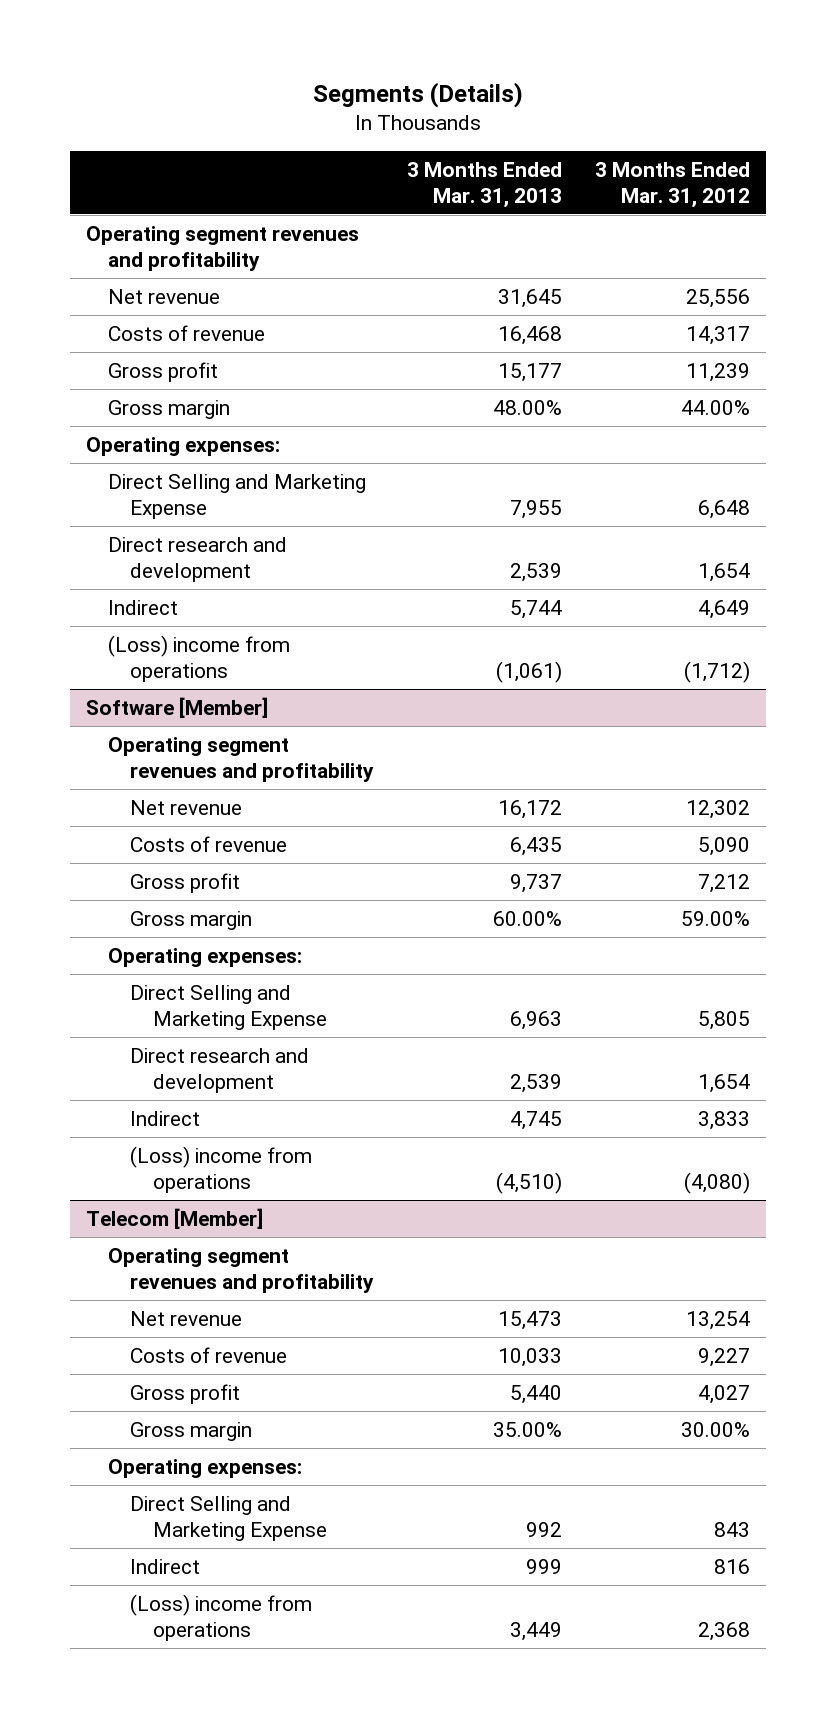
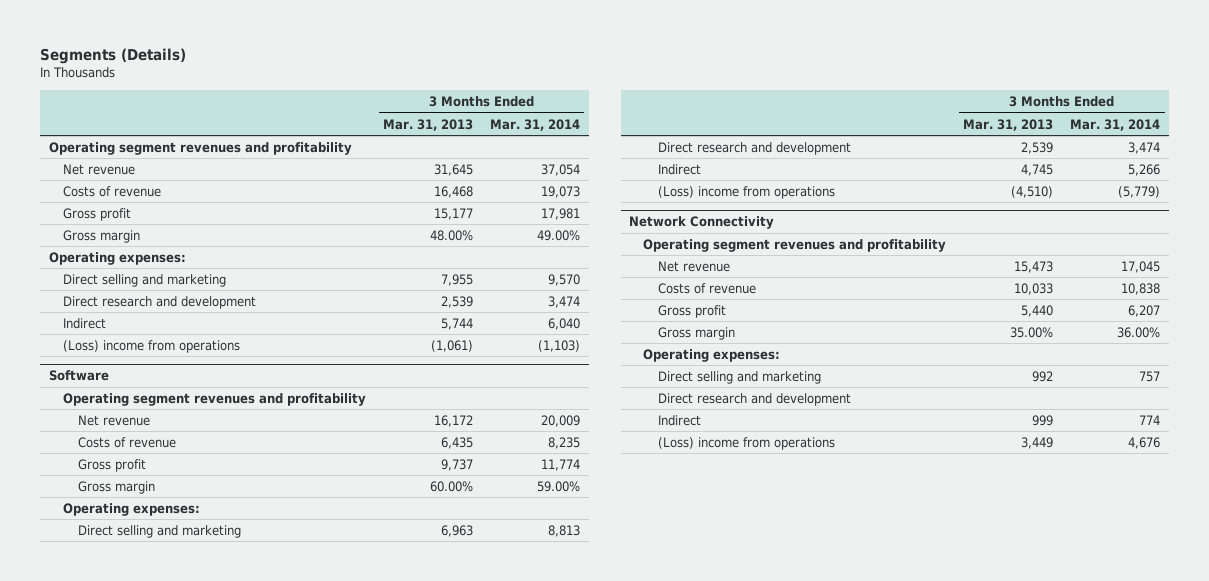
- | 3 Months Ended Mar. 31, 2013 | 3 Months Ended Mar. 31, 2012
+ | 3 Months Ended Mar. 31, 2013 | 3 Months Ended Mar. 31, 2014
- Direct Selling and Marketing Expense | 7,955 | 6,648
+ Direct selling and marketing | 7,955 | 9,570
- Software [Member]
+ Software
- Direct Selling and Marketing Expense | 6,963 | 5,805
+ Direct selling and marketing | 6,963 | 8,813
- Telecom [Member]
+ Network Connectivity
- Direct Selling and Marketing Expense | 992 | 843
+ Direct selling and marketing | 992 | 757
+ Direct research and development

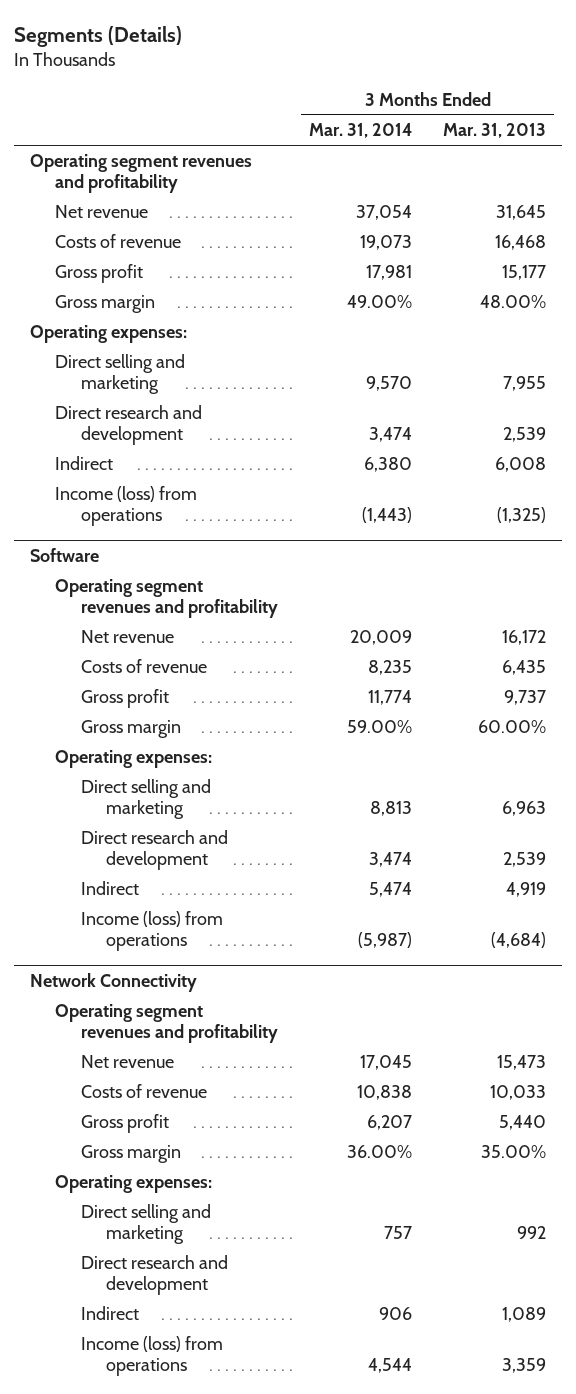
- | 3 Months Ended Mar. 31, 2013 | 3 Months Ended Mar. 31, 2014
+ | 3 Months Ended Mar. 31, 2014 | 3 Months Ended Mar. 31, 2013
- Indirect | 5,744 | 6,040
- (Loss) income from operations | (1,061) | (1,103)
+ Indirect | 6,380 | 6,008
+ Income (loss) from operations | (1,443) | (1,325)
@ Software
- Indirect | 4,745 | 5,266
- (Loss) income from operations | (4,510) | (5,779)
+ Indirect | 5,474 | 4,919
+ Income (loss) from operations | (5,987) | (4,684)
@ Network Connectivity
- Indirect | 999 | 774
- (Loss) income from operations | 3,449 | 4,676
+ Indirect | 906 | 1,089
+ Income (loss) from operations | 4,544 | 3,359

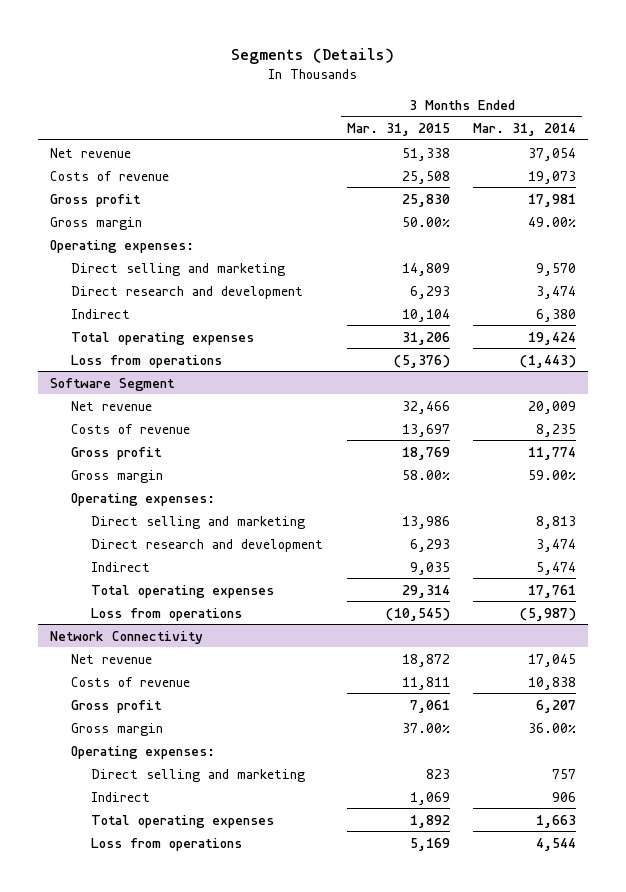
- | 3 Months Ended Mar. 31, 2014 | 3 Months Ended Mar. 31, 2013
+ | 3 Months Ended Mar. 31, 2015 | 3 Months Ended Mar. 31, 2014
- Operating segment revenues and profitability
- Income (loss) from operations | (1,443) | (1,325)
- Software
- Operating segment revenues and profitability
+ Total operating expenses | 31,206 | 19,424
+ Loss from operations | (5,376) | (1,443)
+ Software Segment
- Income (loss) from operations | (5,987) | (4,684)
+ Total operating expenses | 29,314 | 17,761
+ Loss from operations | (10,545) | (5,987)
@ Network Connectivity
- Operating segment revenues and profitability
- Direct research and development
- Income (loss) from operations | 4,544 | 3,359
+ Total operating expenses | 1,892 | 1,663
+ Loss from operations | 5,169 | 4,544

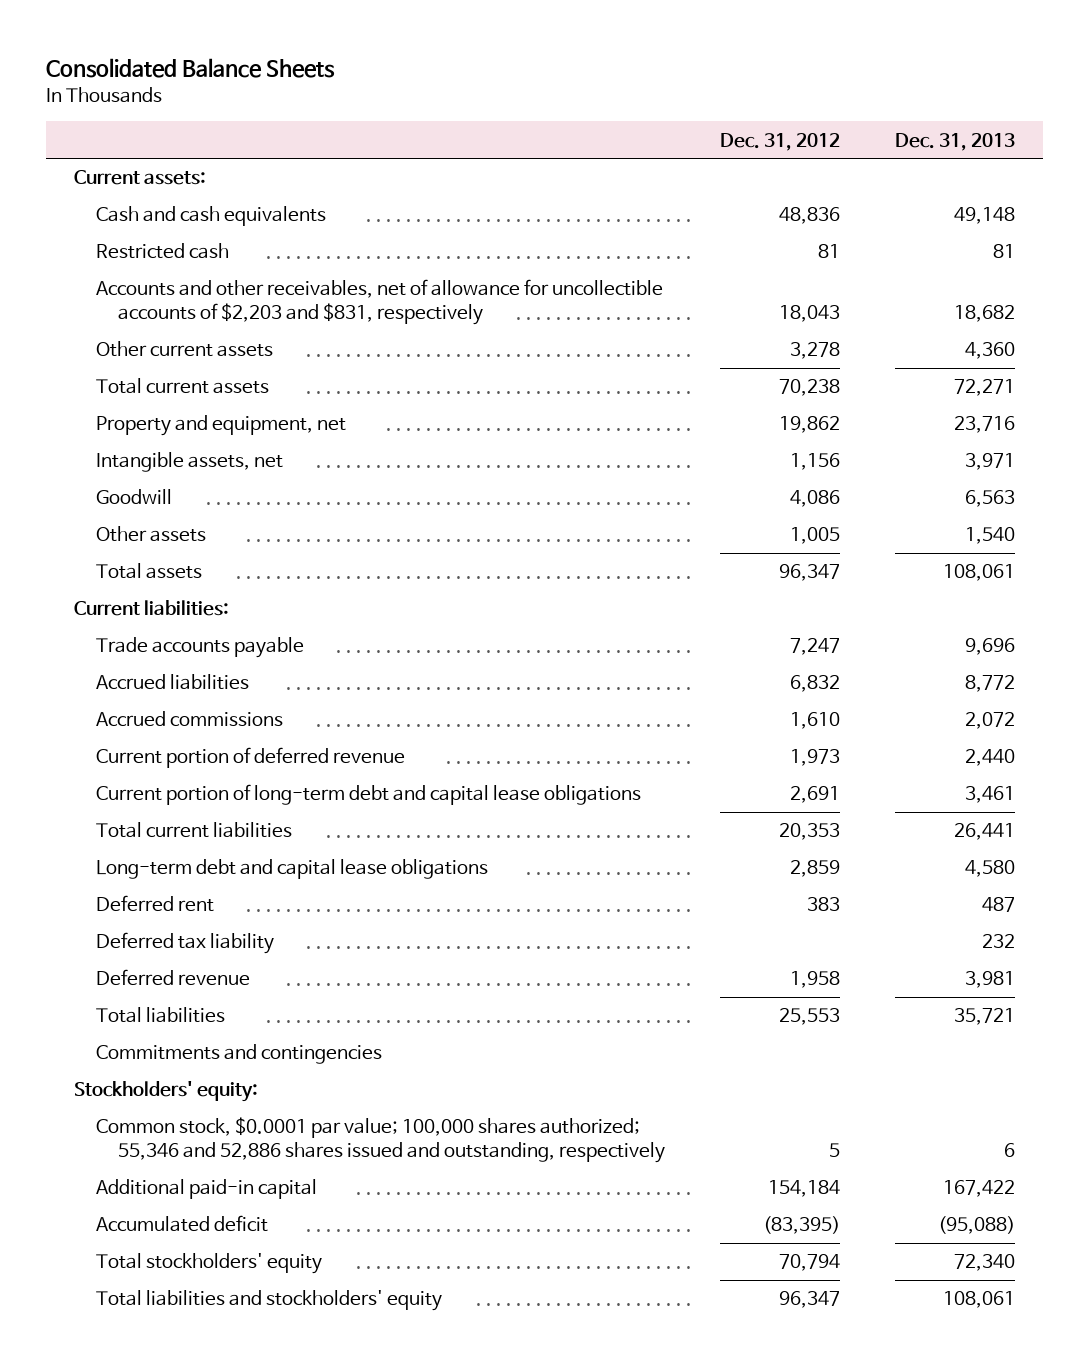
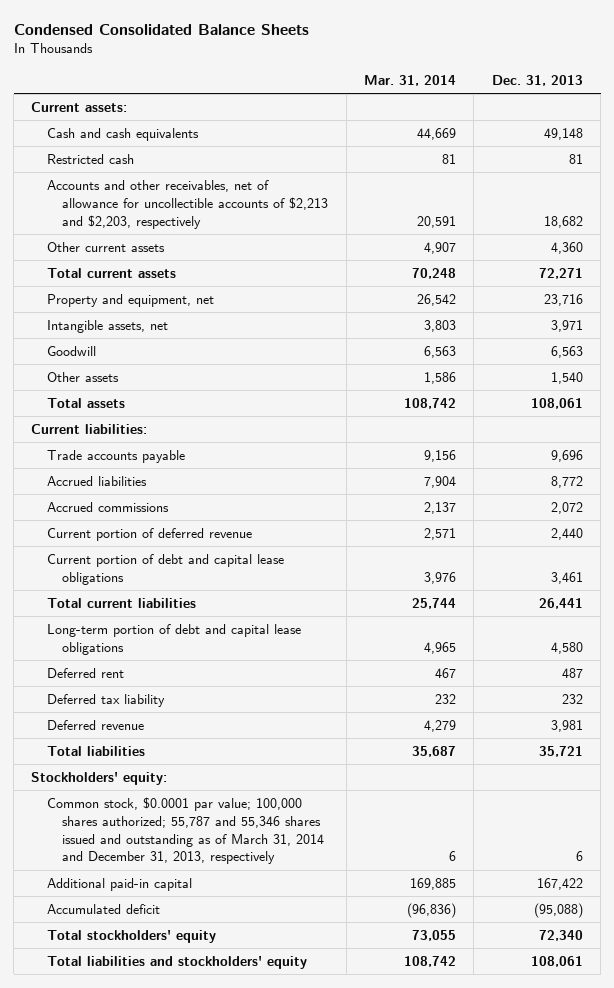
- Consolidated Balance Sheets
+ Condensed Consolidated Balance Sheets
- | Dec. 31, 2012 | Dec. 31, 2013
+ | Mar. 31, 2014 | Dec. 31, 2013
- Accounts and other receivables, net of allowance for uncollectible accounts of $2,203 and $831, respectively | 18,043 | 18,682
+ Accounts and other receivables, net of allowance for uncollectible accounts of $2,213 and $2,203, respectively | 20,591 | 18,682
- Current portion of long-term debt and capital lease obligations | 2,691 | 3,461
+ Current portion of debt and capital lease obligations | 3,976 | 3,461
- Long-term debt and capital lease obligations | 2,859 | 4,580
+ Long-term portion of debt and capital lease obligations | 4,965 | 4,580
- Commitments and contingencies
- Common stock, $0.0001 par value; 100,000 shares authorized; 55,346 and 52,886 shares issued and outstanding, respectively | 5 | 6
+ Common stock, $0.0001 par value; 100,000 shares authorized; 55,787 and 55,346 shares issued and outstanding as of March 31, 2014 and December 31, 2013, respectively | 6 | 6

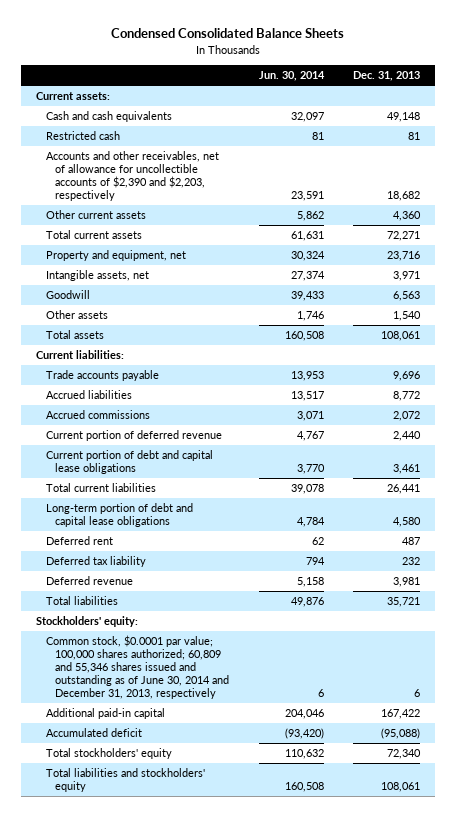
- | Mar. 31, 2014 | Dec. 31, 2013
+ | Jun. 30, 2014 | Dec. 31, 2013
- Accounts and other receivables, net of allowance for uncollectible accounts of $2,213 and $2,203, respectively | 20,591 | 18,682
+ Accounts and other receivables, net of allowance for uncollectible accounts of $2,390 and $2,203, respectively | 23,591 | 18,682
- Common stock, $0.0001 par value; 100,000 shares authorized; 55,787 and 55,346 shares issued and outstanding as of March 31, 2014 and December 31, 2013, respectively | 6 | 6
+ Common stock, $0.0001 par value; 100,000 shares authorized; 60,809 and 55,346 shares issued and outstanding as of June 30, 2014 and December 31, 2013, respectively | 6 | 6

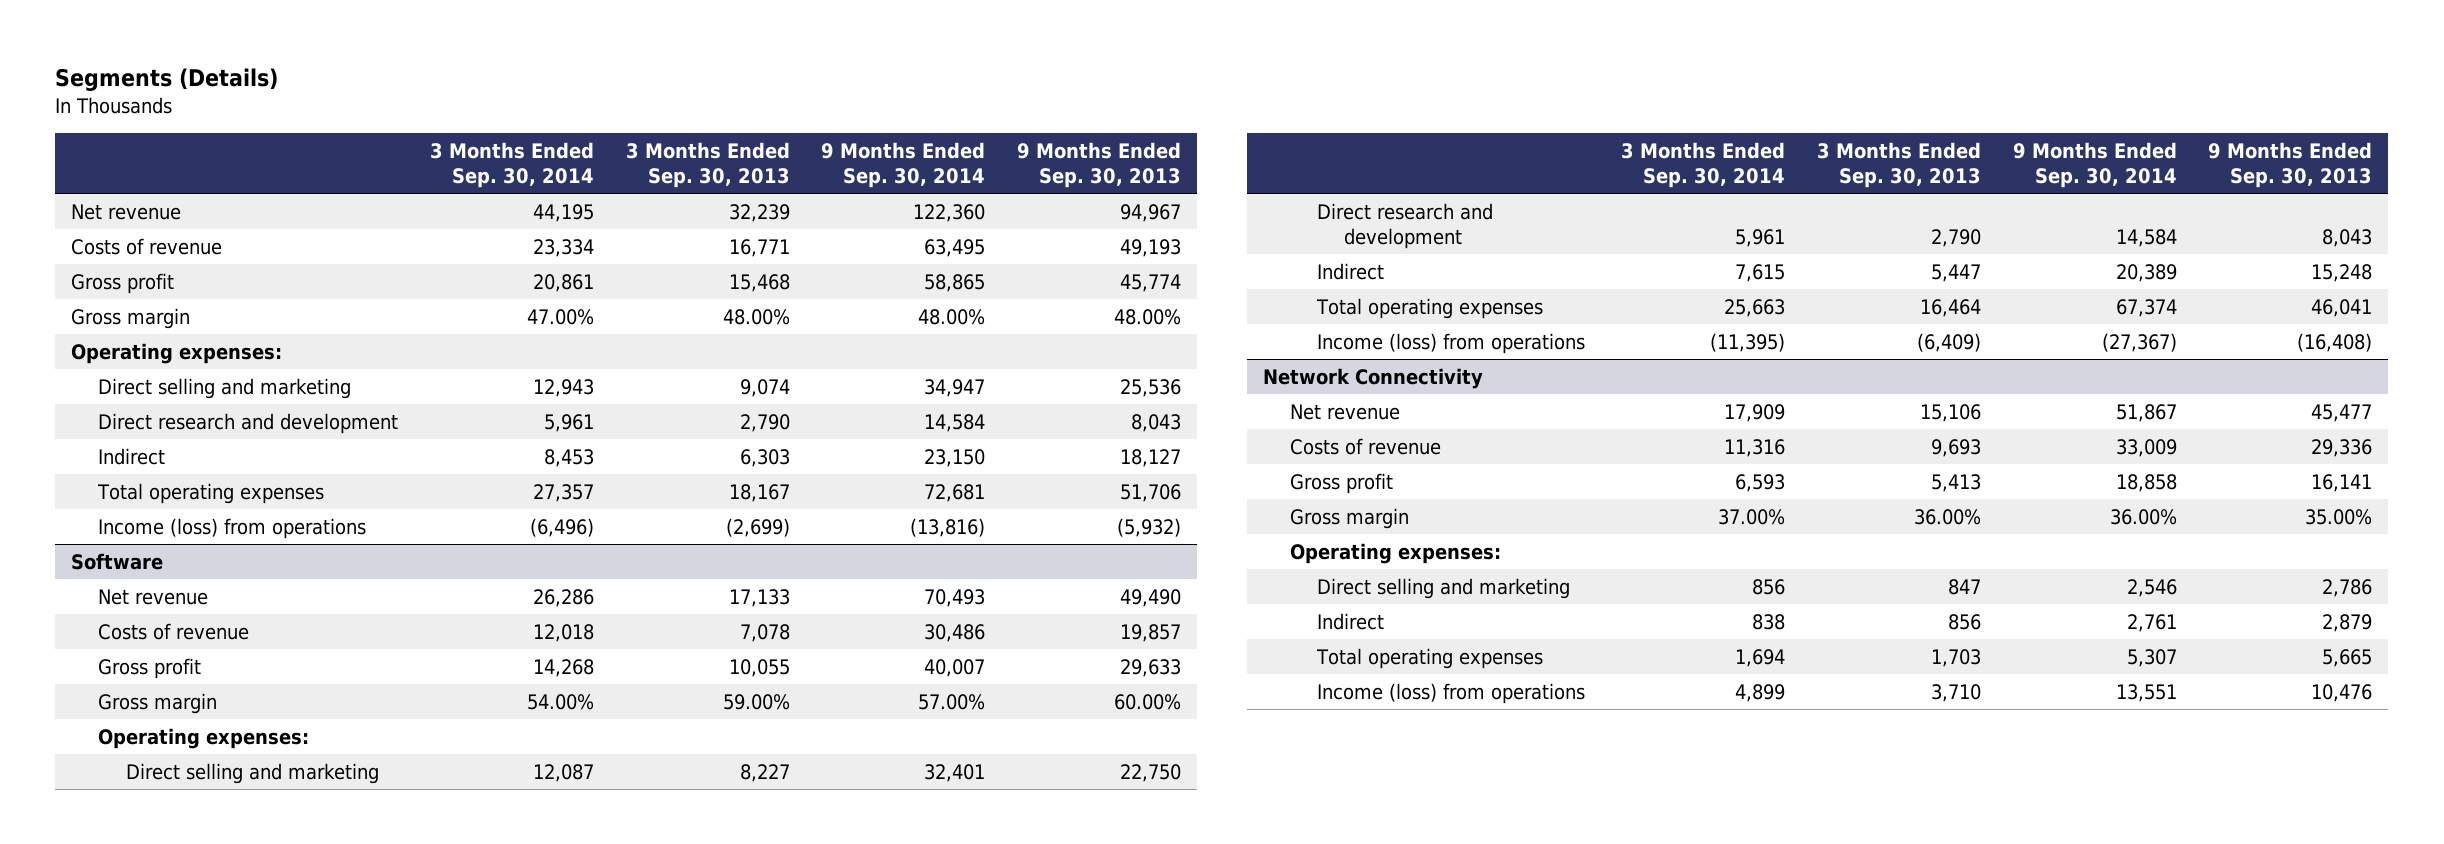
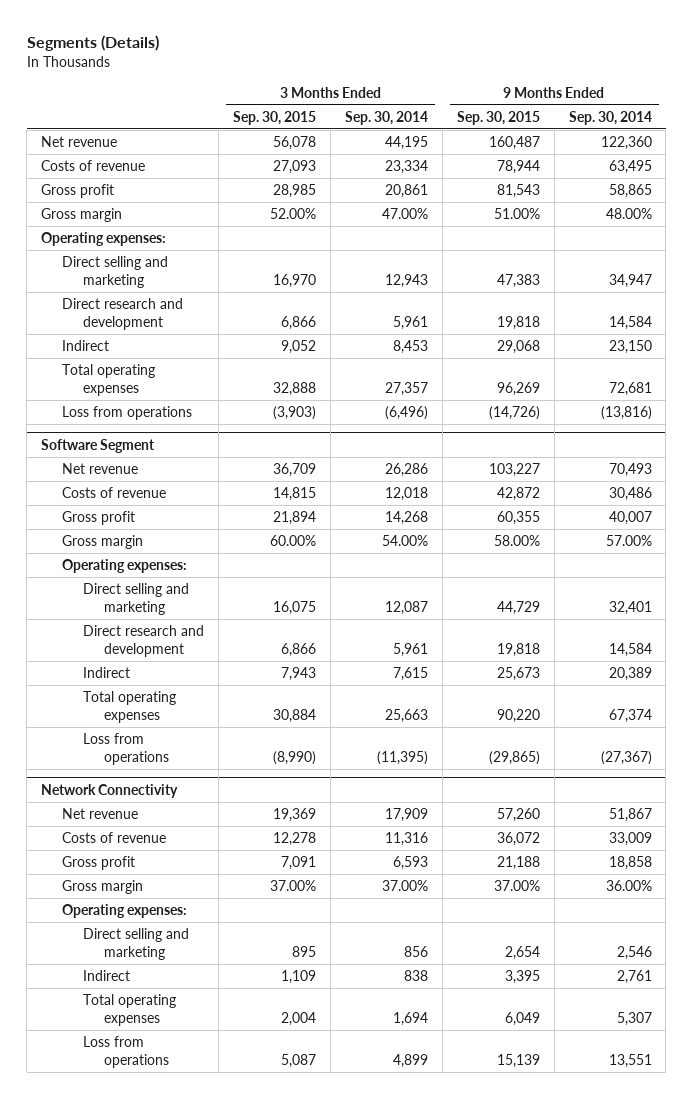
- | 3 Months Ended Sep. 30, 2014 | 3 Months Ended Sep. 30, 2013 | 9 Months Ended Sep. 30, 2014 | 9 Months Ended Sep. 30, 2013
+ | 3 Months Ended Sep. 30, 2015 | 3 Months Ended Sep. 30, 2014 | 9 Months Ended Sep. 30, 2015 | 9 Months Ended Sep. 30, 2014
- Income (loss) from operations | (6,496) | (2,699) | (13,816) | (5,932)
- Software
+ Loss from operations | (3,903) | (6,496) | (14,726) | (13,816)
+ Software Segment
- Income (loss) from operations | (11,395) | (6,409) | (27,367) | (16,408)
+ Loss from operations | (8,990) | (11,395) | (29,865) | (27,367)
@ Network Connectivity
- Income (loss) from operations | 4,899 | 3,710 | 13,551 | 10,476
+ Loss from operations | 5,087 | 4,899 | 15,139 | 13,551

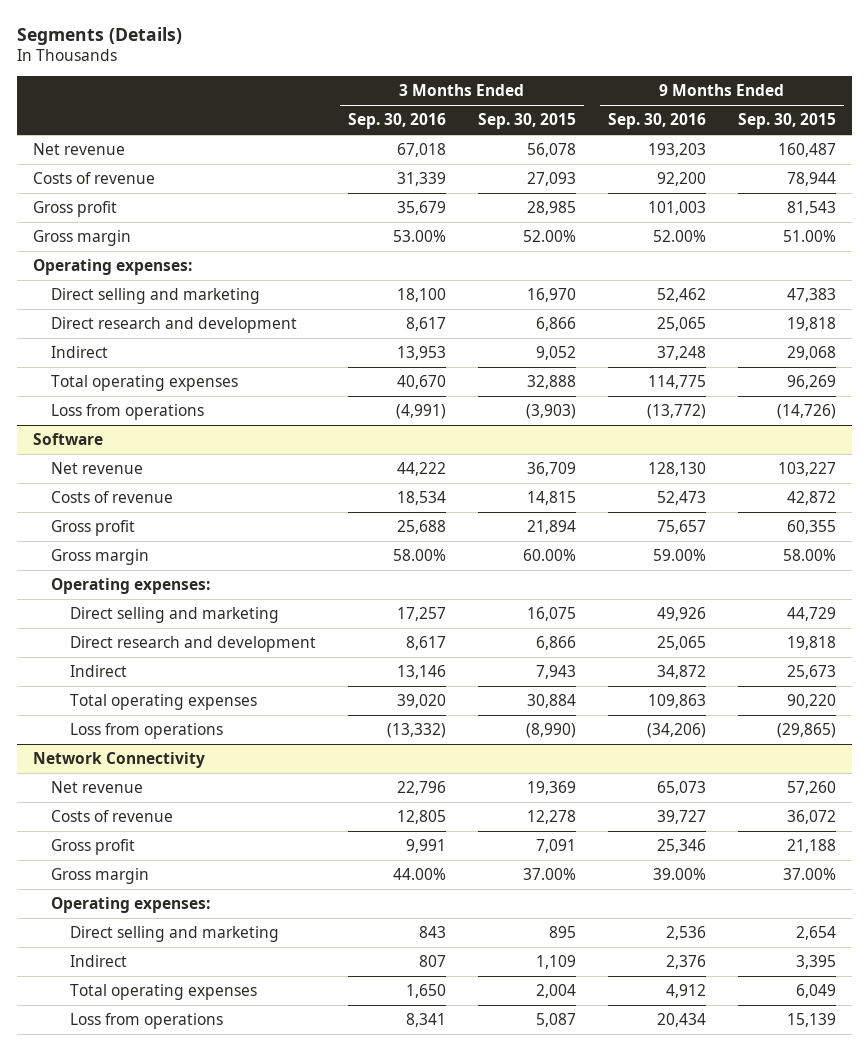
- | 3 Months Ended Sep. 30, 2015 | 3 Months Ended Sep. 30, 2014 | 9 Months Ended Sep. 30, 2015 | 9 Months Ended Sep. 30, 2014
+ | 3 Months Ended Sep. 30, 2016 | 3 Months Ended Sep. 30, 2015 | 9 Months Ended Sep. 30, 2016 | 9 Months Ended Sep. 30, 2015
- Software Segment
+ Software

